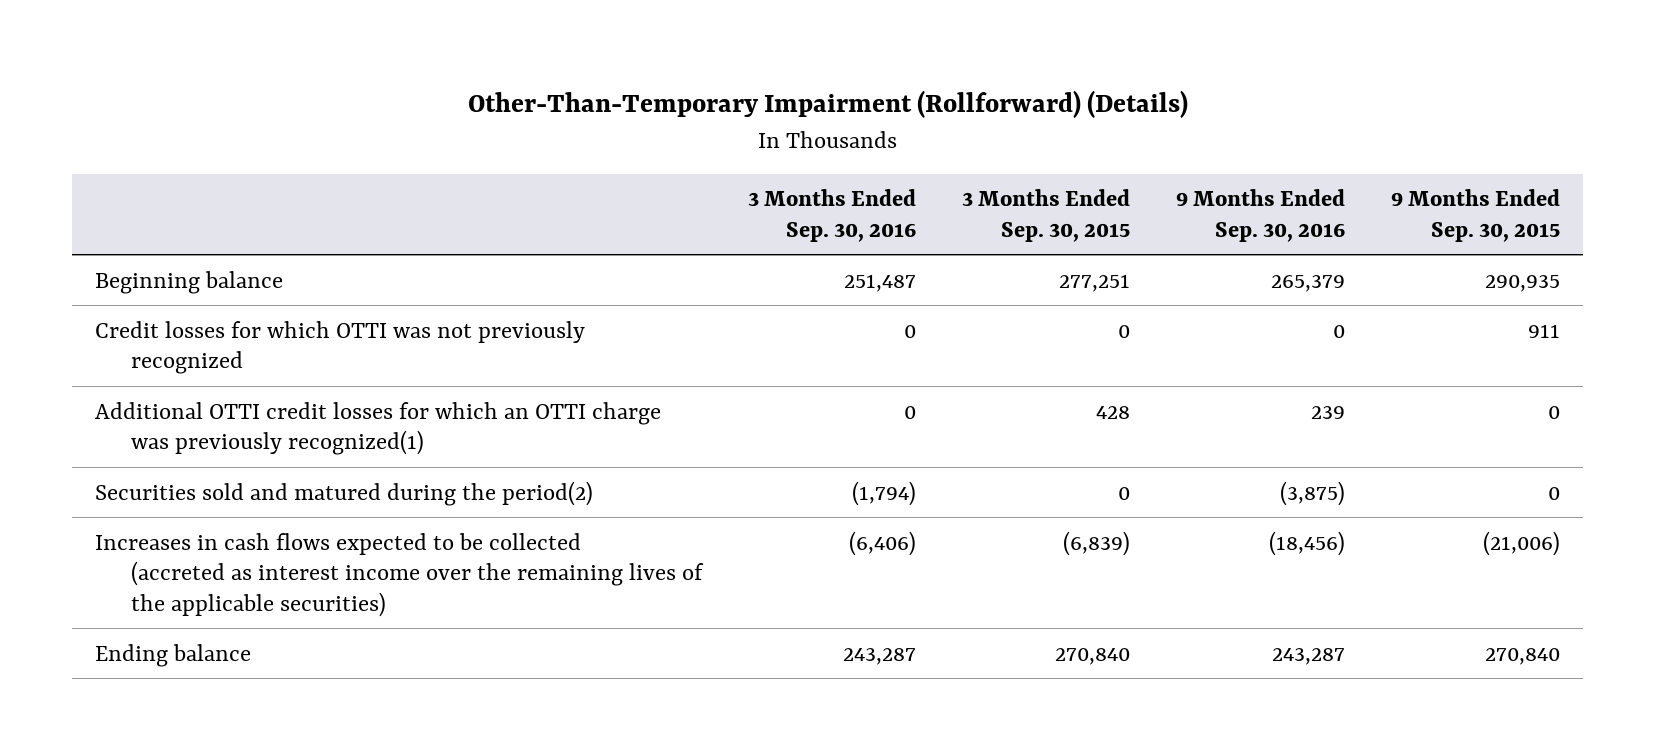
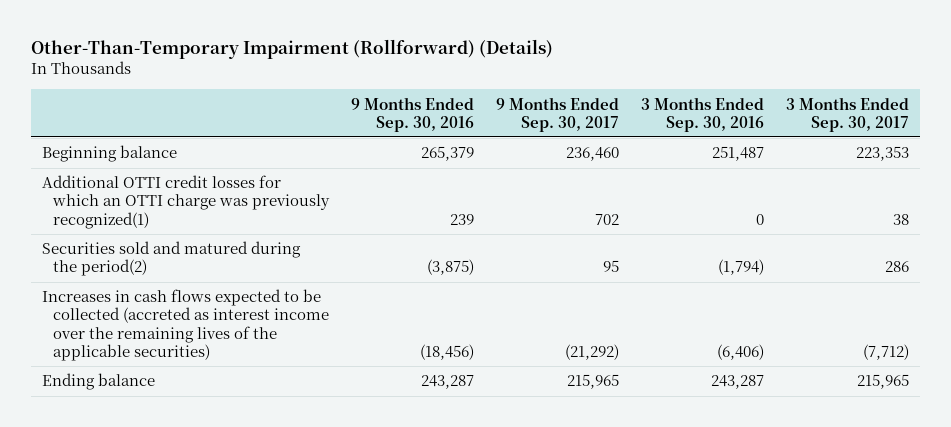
- | 3 Months Ended Sep. 30, 2016 | 3 Months Ended Sep. 30, 2015 | 9 Months Ended Sep. 30, 2016 | 9 Months Ended Sep. 30, 2015
+ | 9 Months Ended Sep. 30, 2016 | 9 Months Ended Sep. 30, 2017 | 3 Months Ended Sep. 30, 2016 | 3 Months Ended Sep. 30, 2017
- Credit losses for which OTTI was not previously recognized | 0 | 0 | 0 | 911

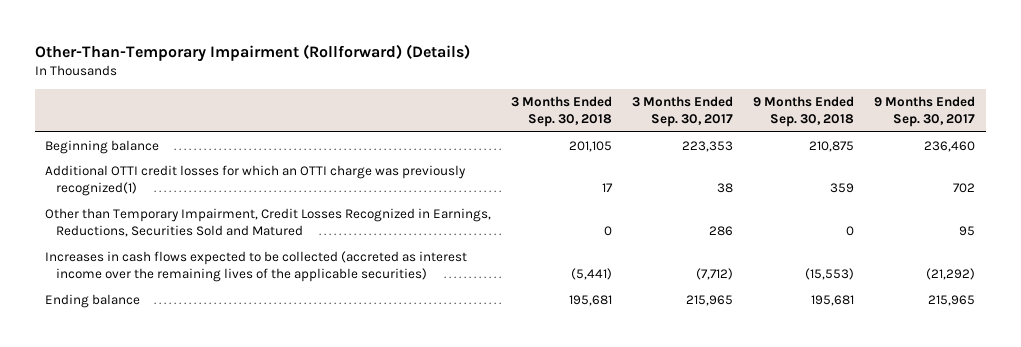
- | 9 Months Ended Sep. 30, 2016 | 9 Months Ended Sep. 30, 2017 | 3 Months Ended Sep. 30, 2016 | 3 Months Ended Sep. 30, 2017
+ | 3 Months Ended Sep. 30, 2018 | 3 Months Ended Sep. 30, 2017 | 9 Months Ended Sep. 30, 2018 | 9 Months Ended Sep. 30, 2017
- Securities sold and matured during the period(2) | (3,875) | 95 | (1,794) | 286
+ Other than Temporary Impairment, Credit Losses Recognized in Earnings, Reductions, Securities Sold and Matured | 0 | 286 | 0 | 95

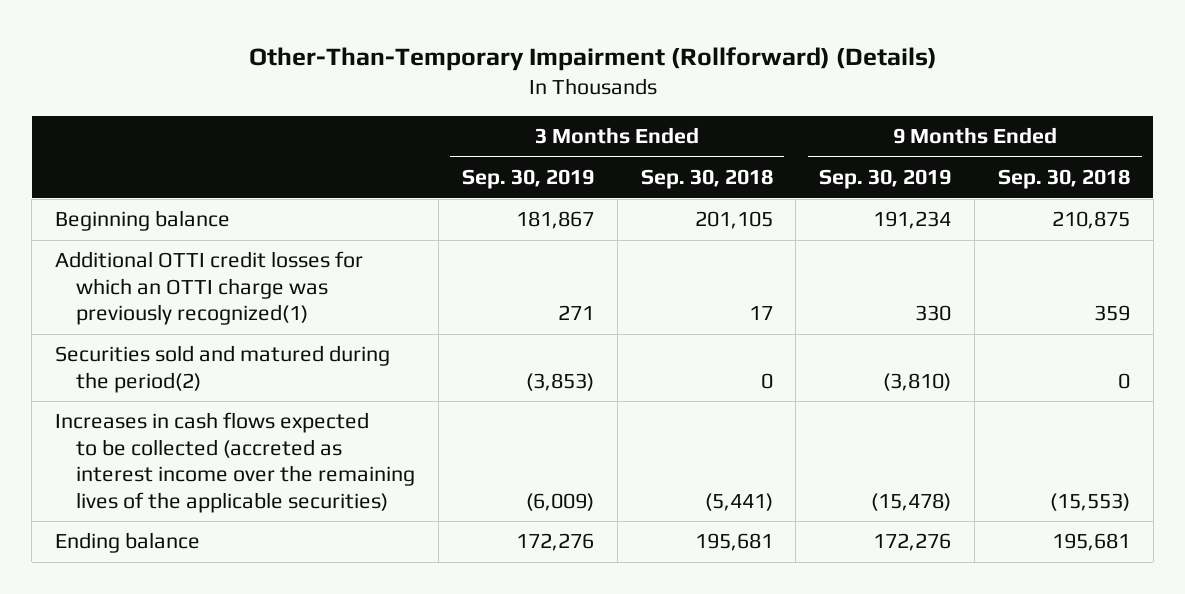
- | 3 Months Ended Sep. 30, 2018 | 3 Months Ended Sep. 30, 2017 | 9 Months Ended Sep. 30, 2018 | 9 Months Ended Sep. 30, 2017
+ | 3 Months Ended Sep. 30, 2019 | 3 Months Ended Sep. 30, 2018 | 9 Months Ended Sep. 30, 2019 | 9 Months Ended Sep. 30, 2018
- Other than Temporary Impairment, Credit Losses Recognized in Earnings, Reductions, Securities Sold and Matured | 0 | 286 | 0 | 95
+ Securities sold and matured during the period(2) | (3,853) | 0 | (3,810) | 0

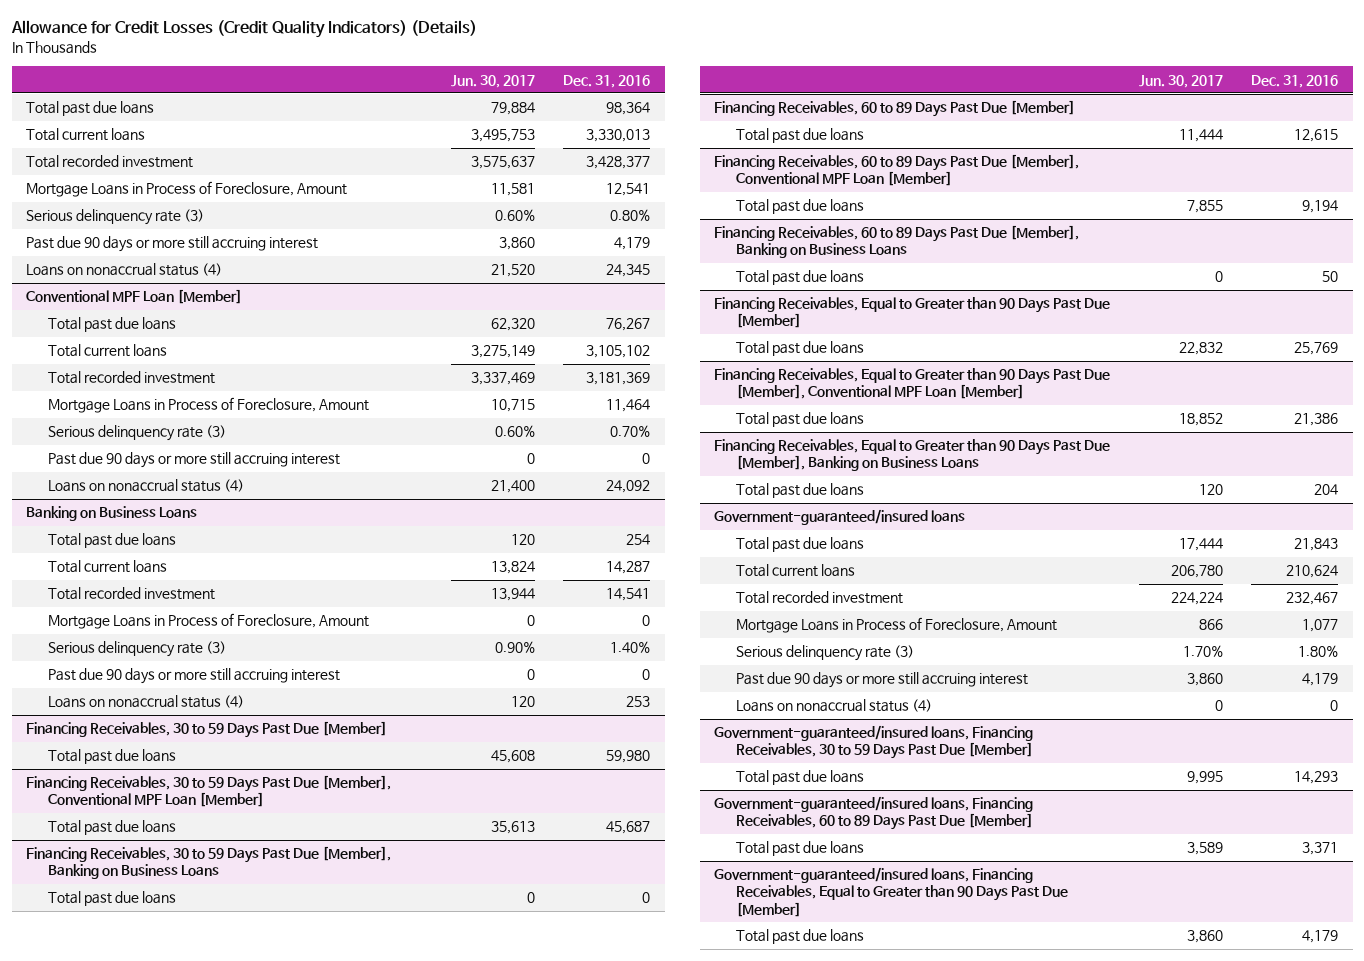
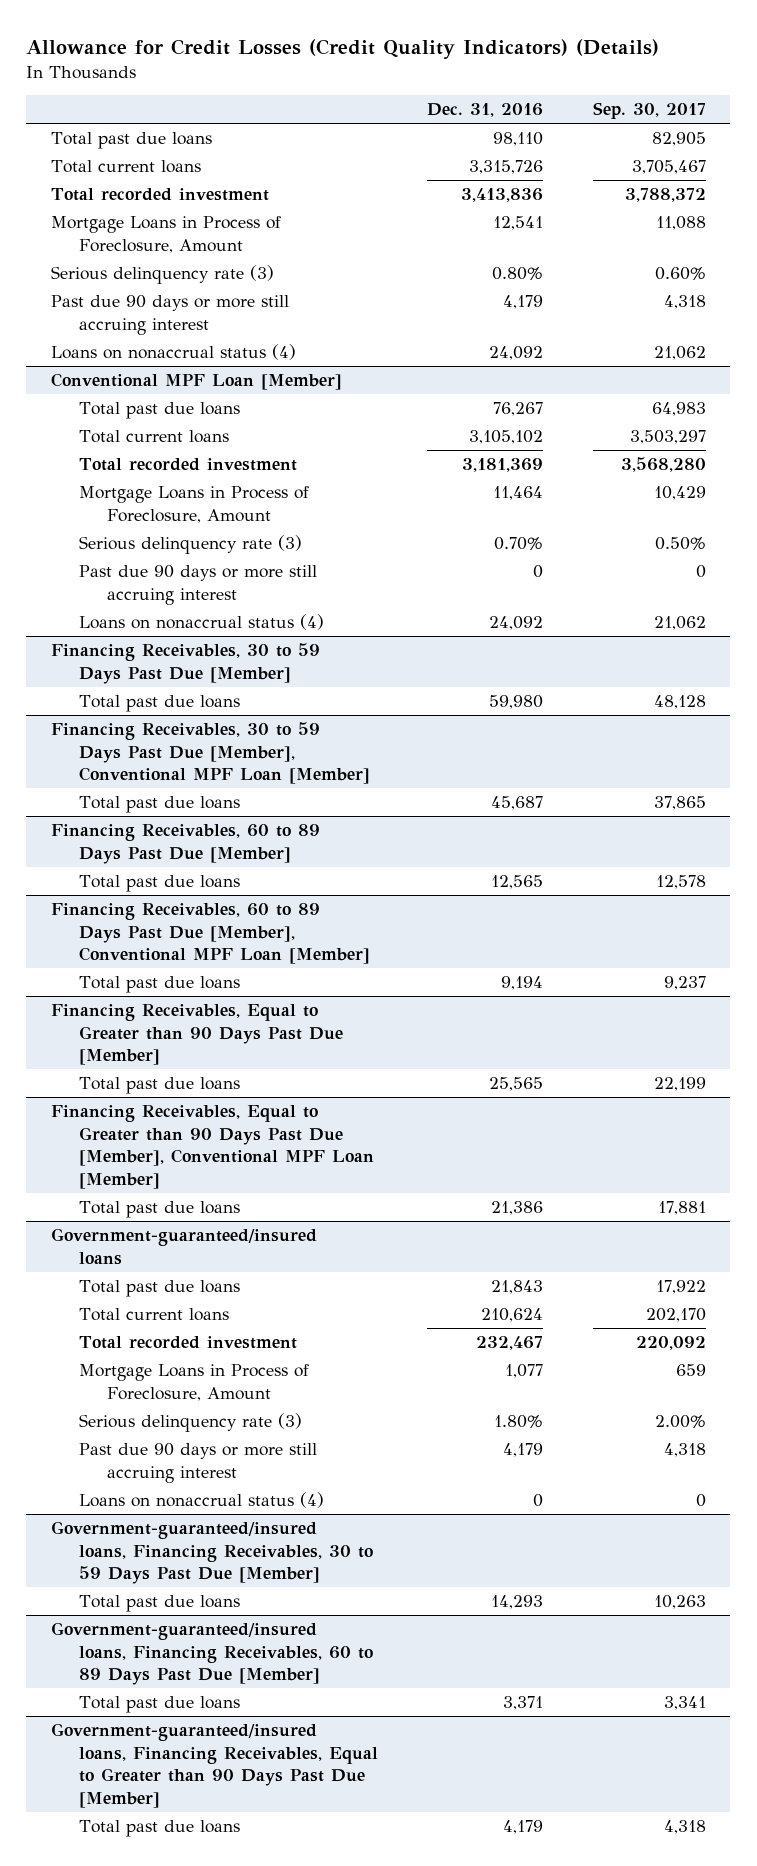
- | Jun. 30, 2017 | Dec. 31, 2016
+ | Dec. 31, 2016 | Sep. 30, 2017
- Total past due loans | 79,884 | 98,364
- Total current loans | 3,495,753 | 3,330,013
- Total recorded investment | 3,575,637 | 3,428,377
+ Total past due loans | 98,110 | 82,905
+ Total current loans | 3,315,726 | 3,705,467
+ Total recorded investment | 3,413,836 | 3,788,372
- Loans on nonaccrual status (4) | 21,520 | 24,345
+ Loans on nonaccrual status (4) | 24,092 | 21,062
- Banking on Business Loans
- Total past due loans | 120 | 254
- Total current loans | 13,824 | 14,287
- Total recorded investment | 13,944 | 14,541
- Mortgage Loans in Process of Foreclosure, Amount | 0 | 0
- Serious delinquency rate (3) | 0.90% | 1.40%
- Past due 90 days or more still accruing interest | 0 | 0
- Loans on nonaccrual status (4) | 120 | 253
- Financing Receivables, 30 to 59 Days Past Due [Member], Banking on Business Loans
- Total past due loans | 0 | 0
@ Financing Receivables, 60 to 89 Days Past Due [Member]
- Total past due loans | 11,444 | 12,615
+ Total past due loans | 12,565 | 12,578
- Financing Receivables, 60 to 89 Days Past Due [Member], Banking on Business Loans
- Total past due loans | 0 | 50
@ Financing Receivables, Equal to Greater than 90 Days Past Due [Member]
- Total past due loans | 22,832 | 25,769
+ Total past due loans | 25,565 | 22,199
- Financing Receivables, Equal to Greater than 90 Days Past Due [Member], Banking on Business Loans
- Total past due loans | 120 | 204

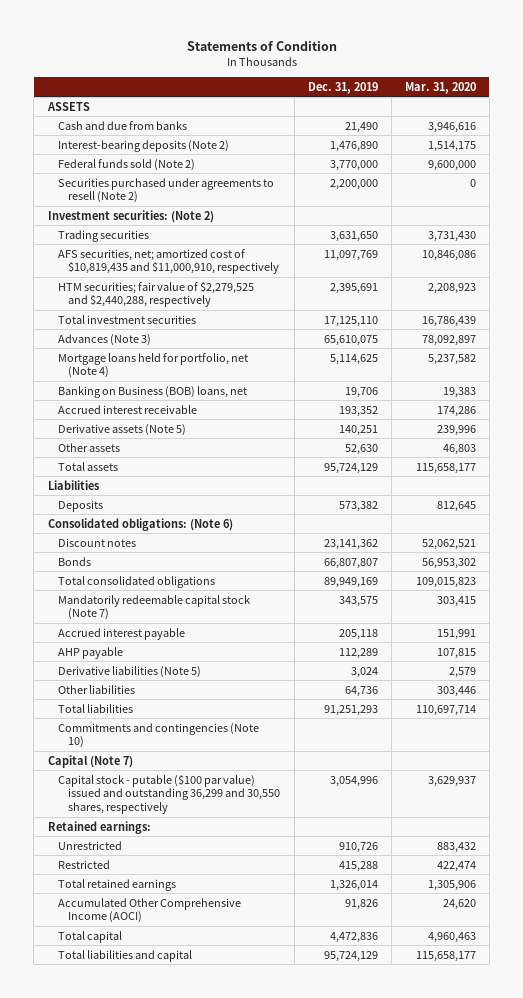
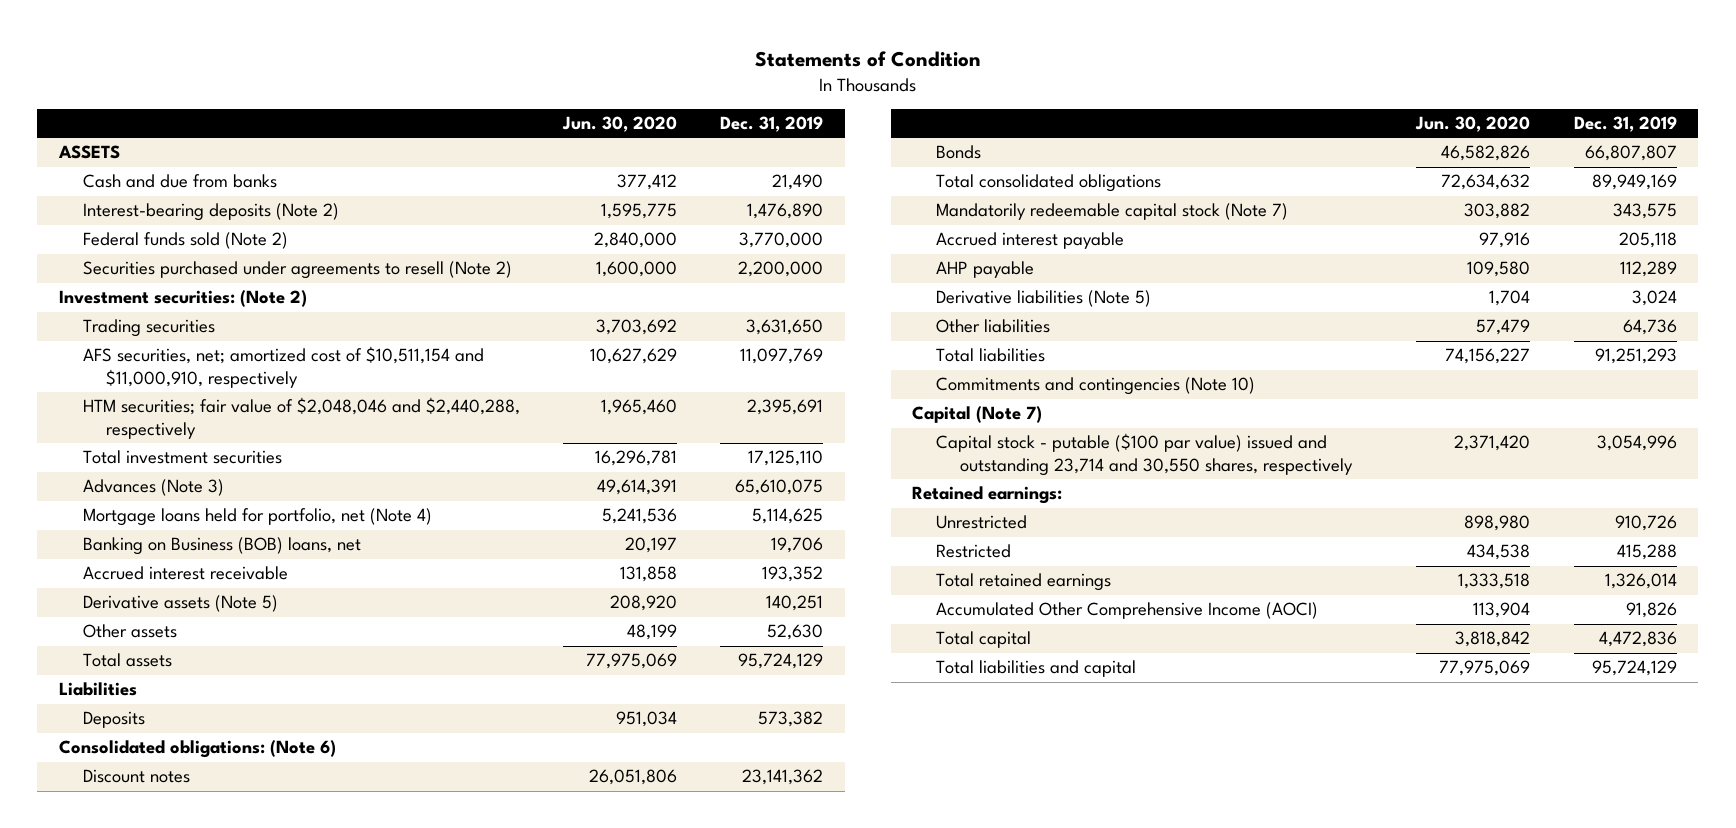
- | Dec. 31, 2019 | Mar. 31, 2020
+ | Jun. 30, 2020 | Dec. 31, 2019
- AFS securities, net; amortized cost of $10,819,435 and $11,000,910, respectively | 11,097,769 | 10,846,086
- HTM securities; fair value of $2,279,525 and $2,440,288, respectively | 2,395,691 | 2,208,923
+ AFS securities, net; amortized cost of $10,511,154 and $11,000,910, respectively | 10,627,629 | 11,097,769
+ HTM securities; fair value of $2,048,046 and $2,440,288, respectively | 1,965,460 | 2,395,691
- Capital stock - putable ($100 par value) issued and outstanding 36,299 and 30,550 shares, respectively | 3,054,996 | 3,629,937
+ Capital stock - putable ($100 par value) issued and outstanding 23,714 and 30,550 shares, respectively | 2,371,420 | 3,054,996

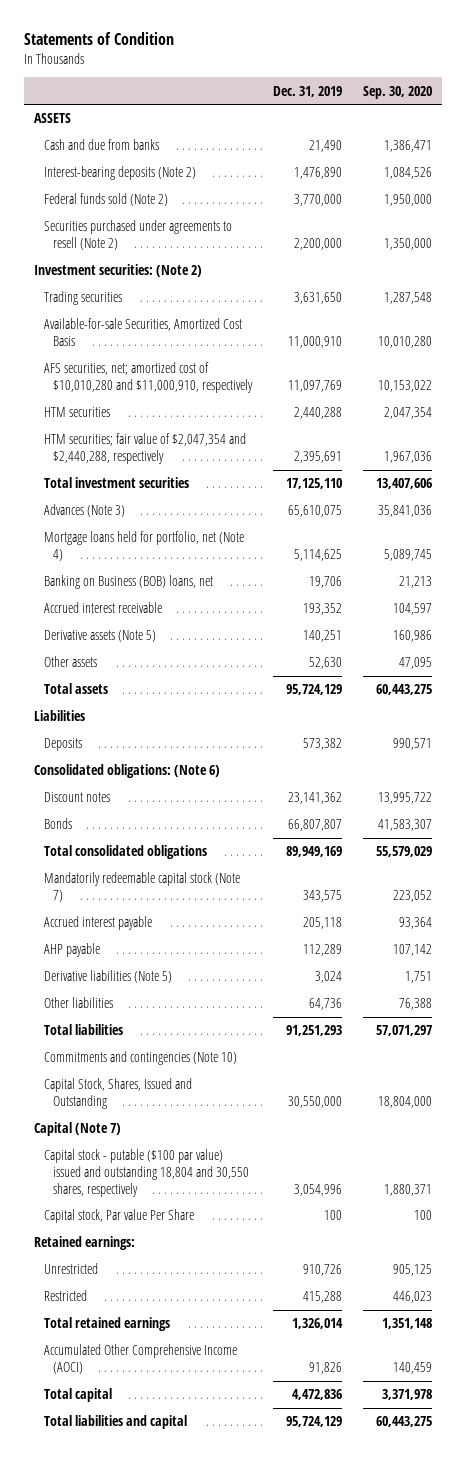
- | Jun. 30, 2020 | Dec. 31, 2019
+ | Dec. 31, 2019 | Sep. 30, 2020
- AFS securities, net; amortized cost of $10,511,154 and $11,000,910, respectively | 10,627,629 | 11,097,769
- HTM securities; fair value of $2,048,046 and $2,440,288, respectively | 1,965,460 | 2,395,691
+ Available-for-sale Securities, Amortized Cost Basis | 11,000,910 | 10,010,280
+ AFS securities, net; amortized cost of $10,010,280 and $11,000,910, respectively | 11,097,769 | 10,153,022
+ HTM securities | 2,440,288 | 2,047,354
+ HTM securities; fair value of $2,047,354 and $2,440,288, respectively | 2,395,691 | 1,967,036
+ Capital Stock, Shares, Issued and Outstanding | 30,550,000 | 18,804,000
- Capital stock - putable ($100 par value) issued and outstanding 23,714 and 30,550 shares, respectively | 2,371,420 | 3,054,996
+ Capital stock - putable ($100 par value) issued and outstanding 18,804 and 30,550 shares, respectively | 3,054,996 | 1,880,371
+ Capital stock, Par value Per Share | 100 | 100

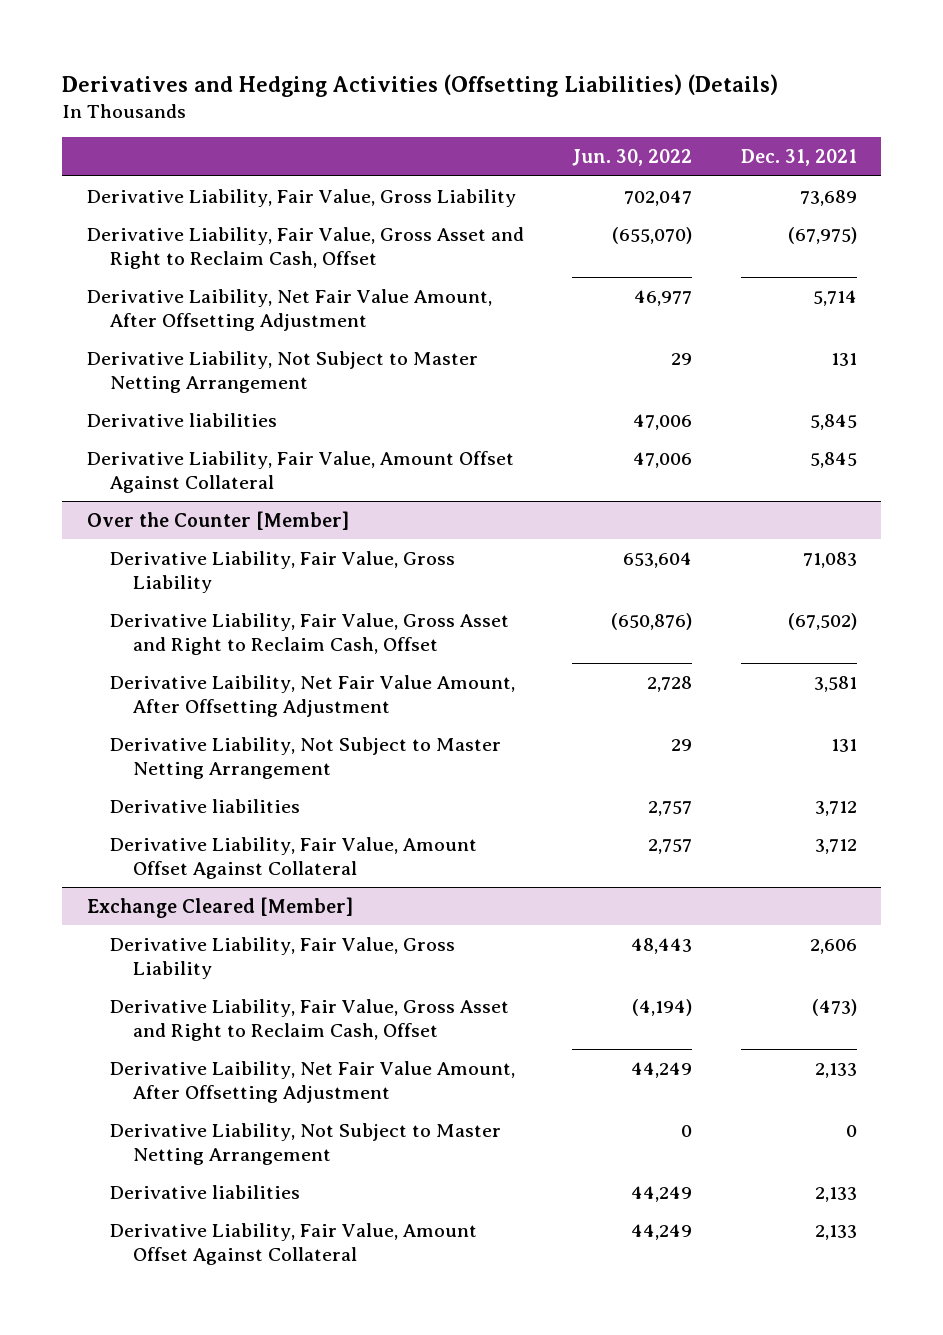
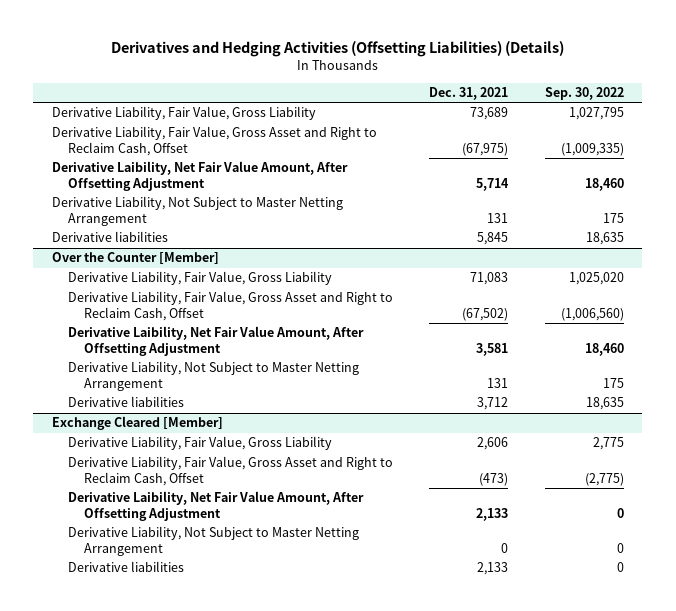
- | Jun. 30, 2022 | Dec. 31, 2021
+ | Dec. 31, 2021 | Sep. 30, 2022
- Derivative Liability, Fair Value, Amount Offset Against Collateral | 47,006 | 5,845
@ Over the Counter [Member]
- Derivative Liability, Fair Value, Amount Offset Against Collateral | 2,757 | 3,712
@ Exchange Cleared [Member]
- Derivative Liability, Fair Value, Amount Offset Against Collateral | 44,249 | 2,133

